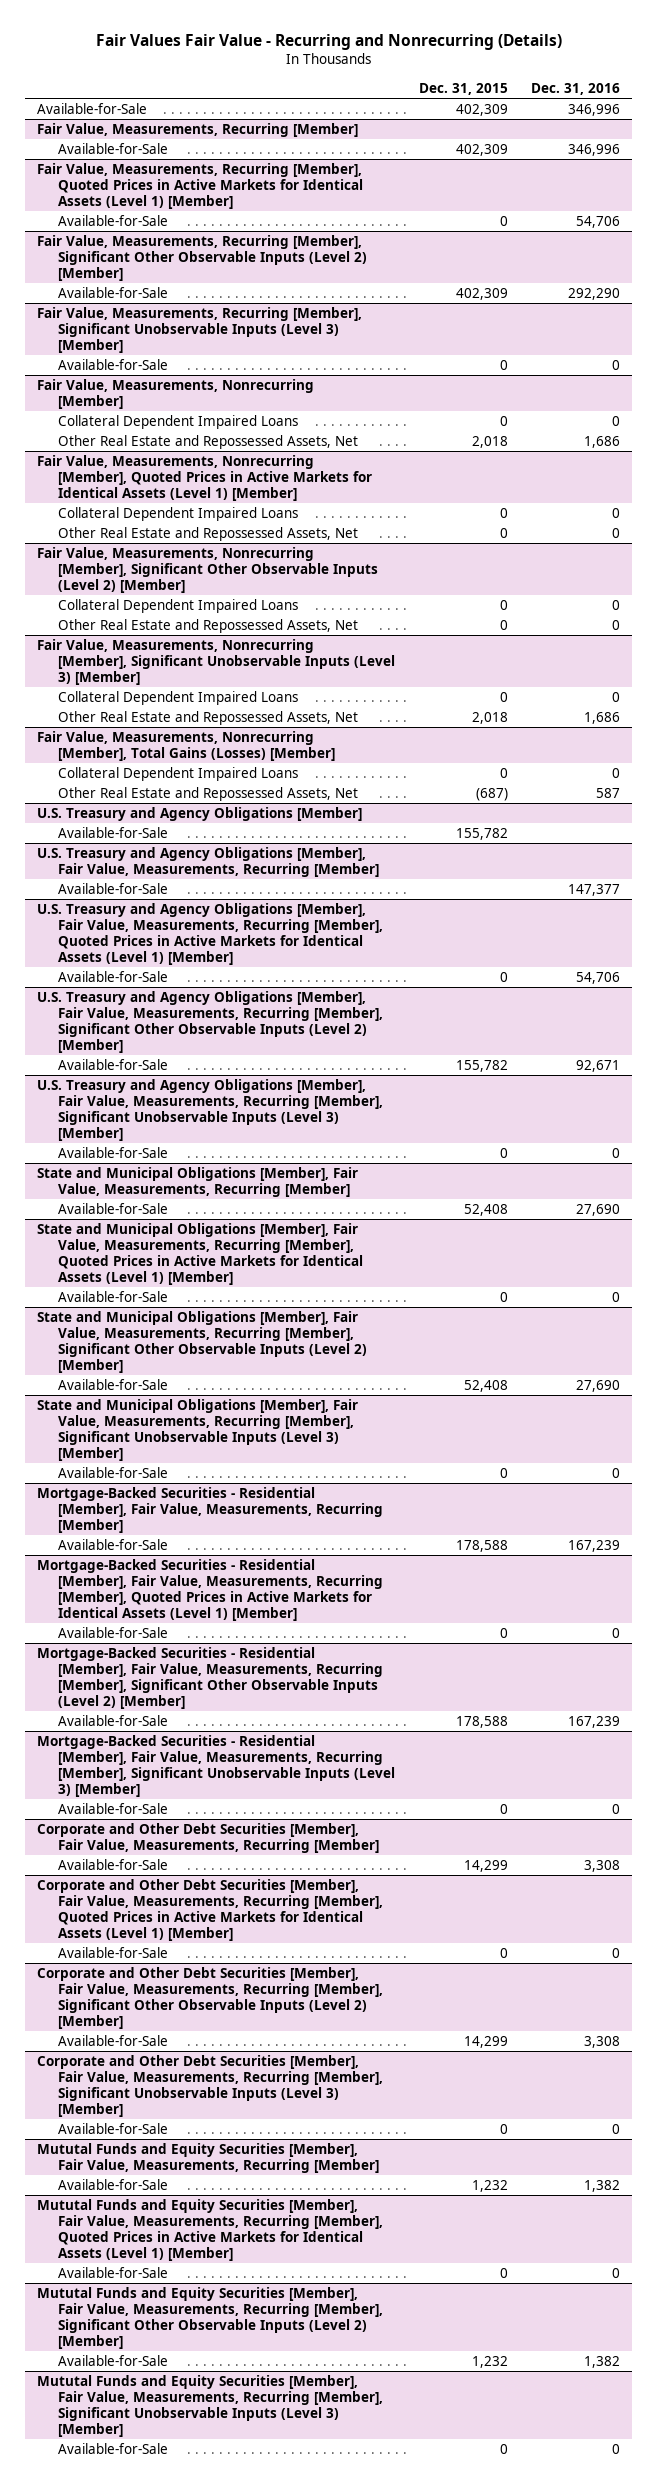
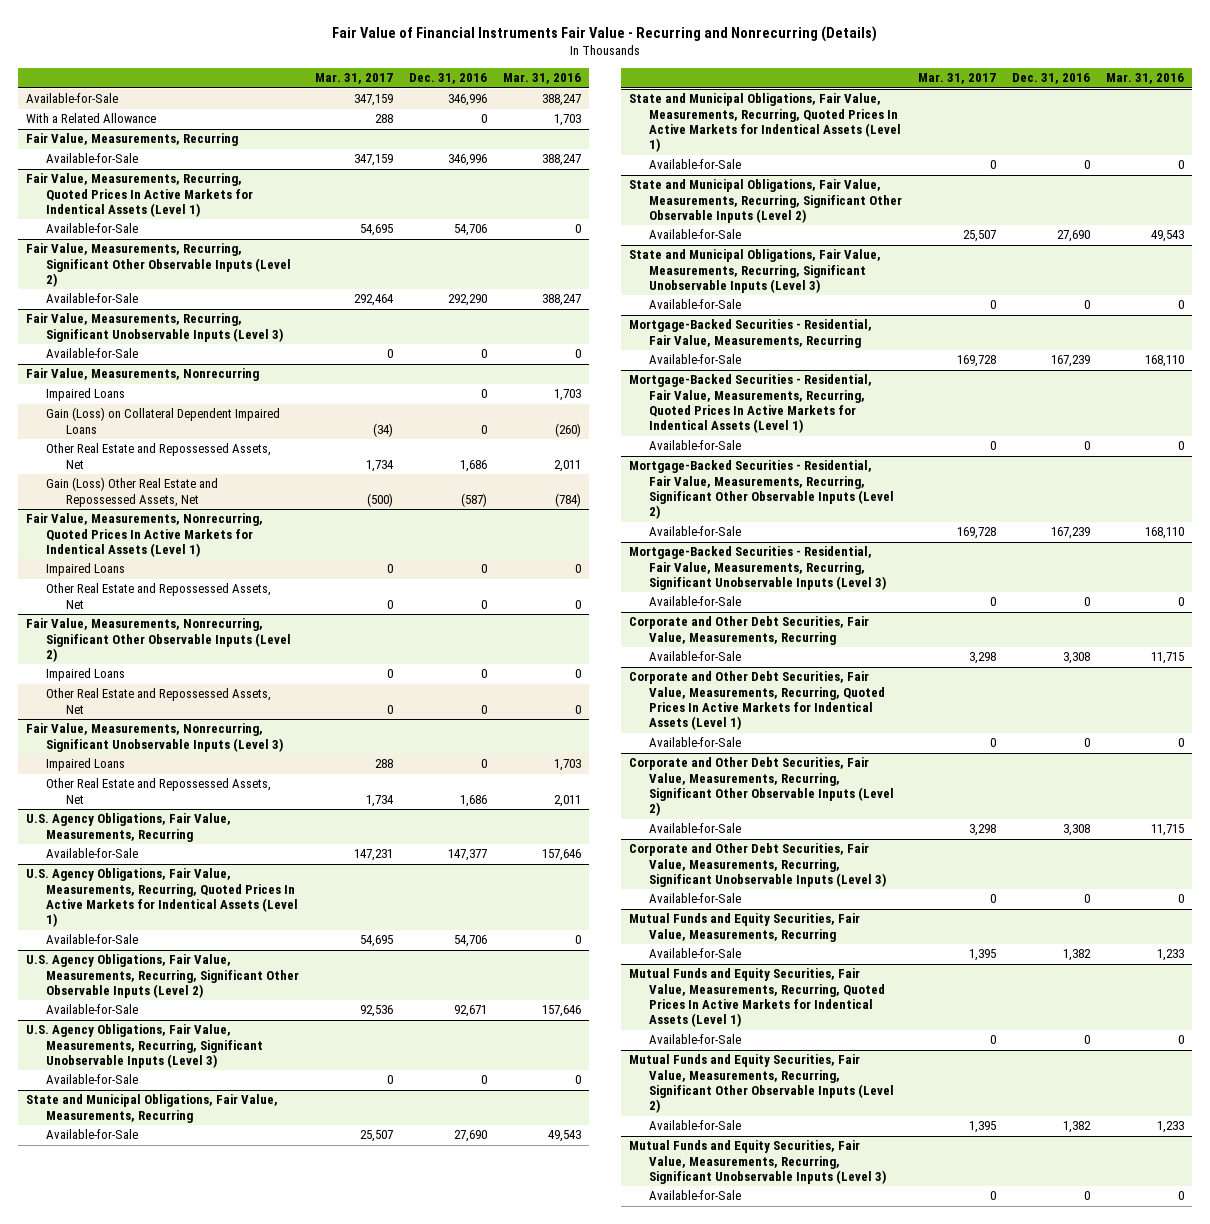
- Fair Values Fair Value - Recurring and Nonrecurring (Details)
+ Fair Value of Financial Instruments Fair Value - Recurring and Nonrecurring (Details)
- | Dec. 31, 2015 | Dec. 31, 2016
+ | Mar. 31, 2017 | Dec. 31, 2016 | Mar. 31, 2016
- Fair Value, Measurements, Recurring [Member]
+ With a Related Allowance | 288 | 0 | 1,703
+ Fair Value, Measurements, Recurring
- Fair Value, Measurements, Recurring [Member], Quoted Prices in Active Markets for Identical Assets (Level 1) [Member]
+ Fair Value, Measurements, Recurring, Quoted Prices In Active Markets for Indentical Assets (Level 1)
- Fair Value, Measurements, Recurring [Member], Significant Other Observable Inputs (Level 2) [Member]
+ Fair Value, Measurements, Recurring, Significant Other Observable Inputs (Level 2)
- Fair Value, Measurements, Recurring [Member], Significant Unobservable Inputs (Level 3) [Member]
+ Fair Value, Measurements, Recurring, Significant Unobservable Inputs (Level 3)
- Fair Value, Measurements, Nonrecurring [Member]
- Collateral Dependent Impaired Loans | 0 | 0
+ Fair Value, Measurements, Nonrecurring
+ Impaired Loans | | 0 | 1,703
+ Gain (Loss) on Collateral Dependent Impaired Loans | (34) | 0 | (260)
- Fair Value, Measurements, Nonrecurring [Member], Quoted Prices in Active Markets for Identical Assets (Level 1) [Member]
- Collateral Dependent Impaired Loans | 0 | 0
+ Gain (Loss) Other Real Estate and Repossessed Assets, Net | (500) | (587) | (784)
+ Fair Value, Measurements, Nonrecurring, Quoted Prices In Active Markets for Indentical Assets (Level 1)
+ Impaired Loans | 0 | 0 | 0
- Fair Value, Measurements, Nonrecurring [Member], Significant Other Observable Inputs (Level 2) [Member]
- Collateral Dependent Impaired Loans | 0 | 0
+ Fair Value, Measurements, Nonrecurring, Significant Other Observable Inputs (Level 2)
+ Impaired Loans | 0 | 0 | 0
- Fair Value, Measurements, Nonrecurring [Member], Significant Unobservable Inputs (Level 3) [Member]
- Collateral Dependent Impaired Loans | 0 | 0
+ Fair Value, Measurements, Nonrecurring, Significant Unobservable Inputs (Level 3)
+ Impaired Loans | 288 | 0 | 1,703
- Fair Value, Measurements, Nonrecurring [Member], Total Gains (Losses) [Member]
- Collateral Dependent Impaired Loans | 0 | 0
- Other Real Estate and Repossessed Assets, Net | (687) | 587
- U.S. Treasury and Agency Obligations [Member]
- Available-for-Sale | 155,782 |
- U.S. Treasury and Agency Obligations [Member], Fair Value, Measurements, Recurring [Member]
+ U.S. Agency Obligations, Fair Value, Measurements, Recurring
- U.S. Treasury and Agency Obligations [Member], Fair Value, Measurements, Recurring [Member], Quoted Prices in Active Markets for Identical Assets (Level 1) [Member]
+ U.S. Agency Obligations, Fair Value, Measurements, Recurring, Quoted Prices In Active Markets for Indentical Assets (Level 1)
- U.S. Treasury and Agency Obligations [Member], Fair Value, Measurements, Recurring [Member], Significant Other Observable Inputs (Level 2) [Member]
+ U.S. Agency Obligations, Fair Value, Measurements, Recurring, Significant Other Observable Inputs (Level 2)
- U.S. Treasury and Agency Obligations [Member], Fair Value, Measurements, Recurring [Member], Significant Unobservable Inputs (Level 3) [Member]
+ U.S. Agency Obligations, Fair Value, Measurements, Recurring, Significant Unobservable Inputs (Level 3)
- State and Municipal Obligations [Member], Fair Value, Measurements, Recurring [Member]
+ State and Municipal Obligations, Fair Value, Measurements, Recurring
- State and Municipal Obligations [Member], Fair Value, Measurements, Recurring [Member], Quoted Prices in Active Markets for Identical Assets (Level 1) [Member]
+ State and Municipal Obligations, Fair Value, Measurements, Recurring, Quoted Prices In Active Markets for Indentical Assets (Level 1)
- State and Municipal Obligations [Member], Fair Value, Measurements, Recurring [Member], Significant Other Observable Inputs (Level 2) [Member]
+ State and Municipal Obligations, Fair Value, Measurements, Recurring, Significant Other Observable Inputs (Level 2)
- State and Municipal Obligations [Member], Fair Value, Measurements, Recurring [Member], Significant Unobservable Inputs (Level 3) [Member]
+ State and Municipal Obligations, Fair Value, Measurements, Recurring, Significant Unobservable Inputs (Level 3)
- Mortgage-Backed Securities - Residential [Member], Fair Value, Measurements, Recurring [Member]
+ Mortgage-Backed Securities - Residential, Fair Value, Measurements, Recurring
- Mortgage-Backed Securities - Residential [Member], Fair Value, Measurements, Recurring [Member], Quoted Prices in Active Markets for Identical Assets (Level 1) [Member]
+ Mortgage-Backed Securities - Residential, Fair Value, Measurements, Recurring, Quoted Prices In Active Markets for Indentical Assets (Level 1)
- Mortgage-Backed Securities - Residential [Member], Fair Value, Measurements, Recurring [Member], Significant Other Observable Inputs (Level 2) [Member]
+ Mortgage-Backed Securities - Residential, Fair Value, Measurements, Recurring, Significant Other Observable Inputs (Level 2)
- Mortgage-Backed Securities - Residential [Member], Fair Value, Measurements, Recurring [Member], Significant Unobservable Inputs (Level 3) [Member]
+ Mortgage-Backed Securities - Residential, Fair Value, Measurements, Recurring, Significant Unobservable Inputs (Level 3)
- Corporate and Other Debt Securities [Member], Fair Value, Measurements, Recurring [Member]
+ Corporate and Other Debt Securities, Fair Value, Measurements, Recurring
- Corporate and Other Debt Securities [Member], Fair Value, Measurements, Recurring [Member], Quoted Prices in Active Markets for Identical Assets (Level 1) [Member]
+ Corporate and Other Debt Securities, Fair Value, Measurements, Recurring, Quoted Prices In Active Markets for Indentical Assets (Level 1)
- Corporate and Other Debt Securities [Member], Fair Value, Measurements, Recurring [Member], Significant Other Observable Inputs (Level 2) [Member]
+ Corporate and Other Debt Securities, Fair Value, Measurements, Recurring, Significant Other Observable Inputs (Level 2)
- Corporate and Other Debt Securities [Member], Fair Value, Measurements, Recurring [Member], Significant Unobservable Inputs (Level 3) [Member]
+ Corporate and Other Debt Securities, Fair Value, Measurements, Recurring, Significant Unobservable Inputs (Level 3)
- Mututal Funds and Equity Securities [Member], Fair Value, Measurements, Recurring [Member]
+ Mutual Funds and Equity Securities, Fair Value, Measurements, Recurring
- Mututal Funds and Equity Securities [Member], Fair Value, Measurements, Recurring [Member], Quoted Prices in Active Markets for Identical Assets (Level 1) [Member]
+ Mutual Funds and Equity Securities, Fair Value, Measurements, Recurring, Quoted Prices In Active Markets for Indentical Assets (Level 1)
- Mututal Funds and Equity Securities [Member], Fair Value, Measurements, Recurring [Member], Significant Other Observable Inputs (Level 2) [Member]
+ Mutual Funds and Equity Securities, Fair Value, Measurements, Recurring, Significant Other Observable Inputs (Level 2)
- Mututal Funds and Equity Securities [Member], Fair Value, Measurements, Recurring [Member], Significant Unobservable Inputs (Level 3) [Member]
+ Mutual Funds and Equity Securities, Fair Value, Measurements, Recurring, Significant Unobservable Inputs (Level 3)

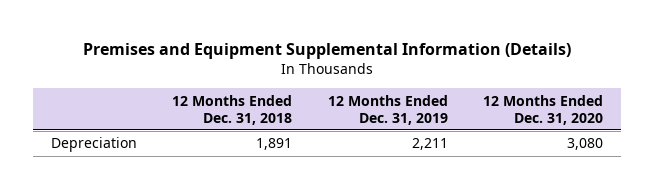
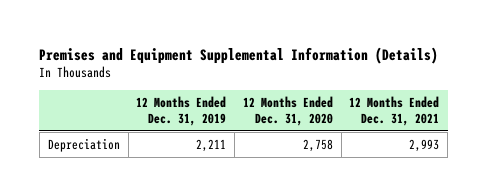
- | 12 Months Ended Dec. 31, 2018 | 12 Months Ended Dec. 31, 2019 | 12 Months Ended Dec. 31, 2020
+ | 12 Months Ended Dec. 31, 2019 | 12 Months Ended Dec. 31, 2020 | 12 Months Ended Dec. 31, 2021
- Depreciation | 1,891 | 2,211 | 3,080
+ Depreciation | 2,211 | 2,758 | 2,993

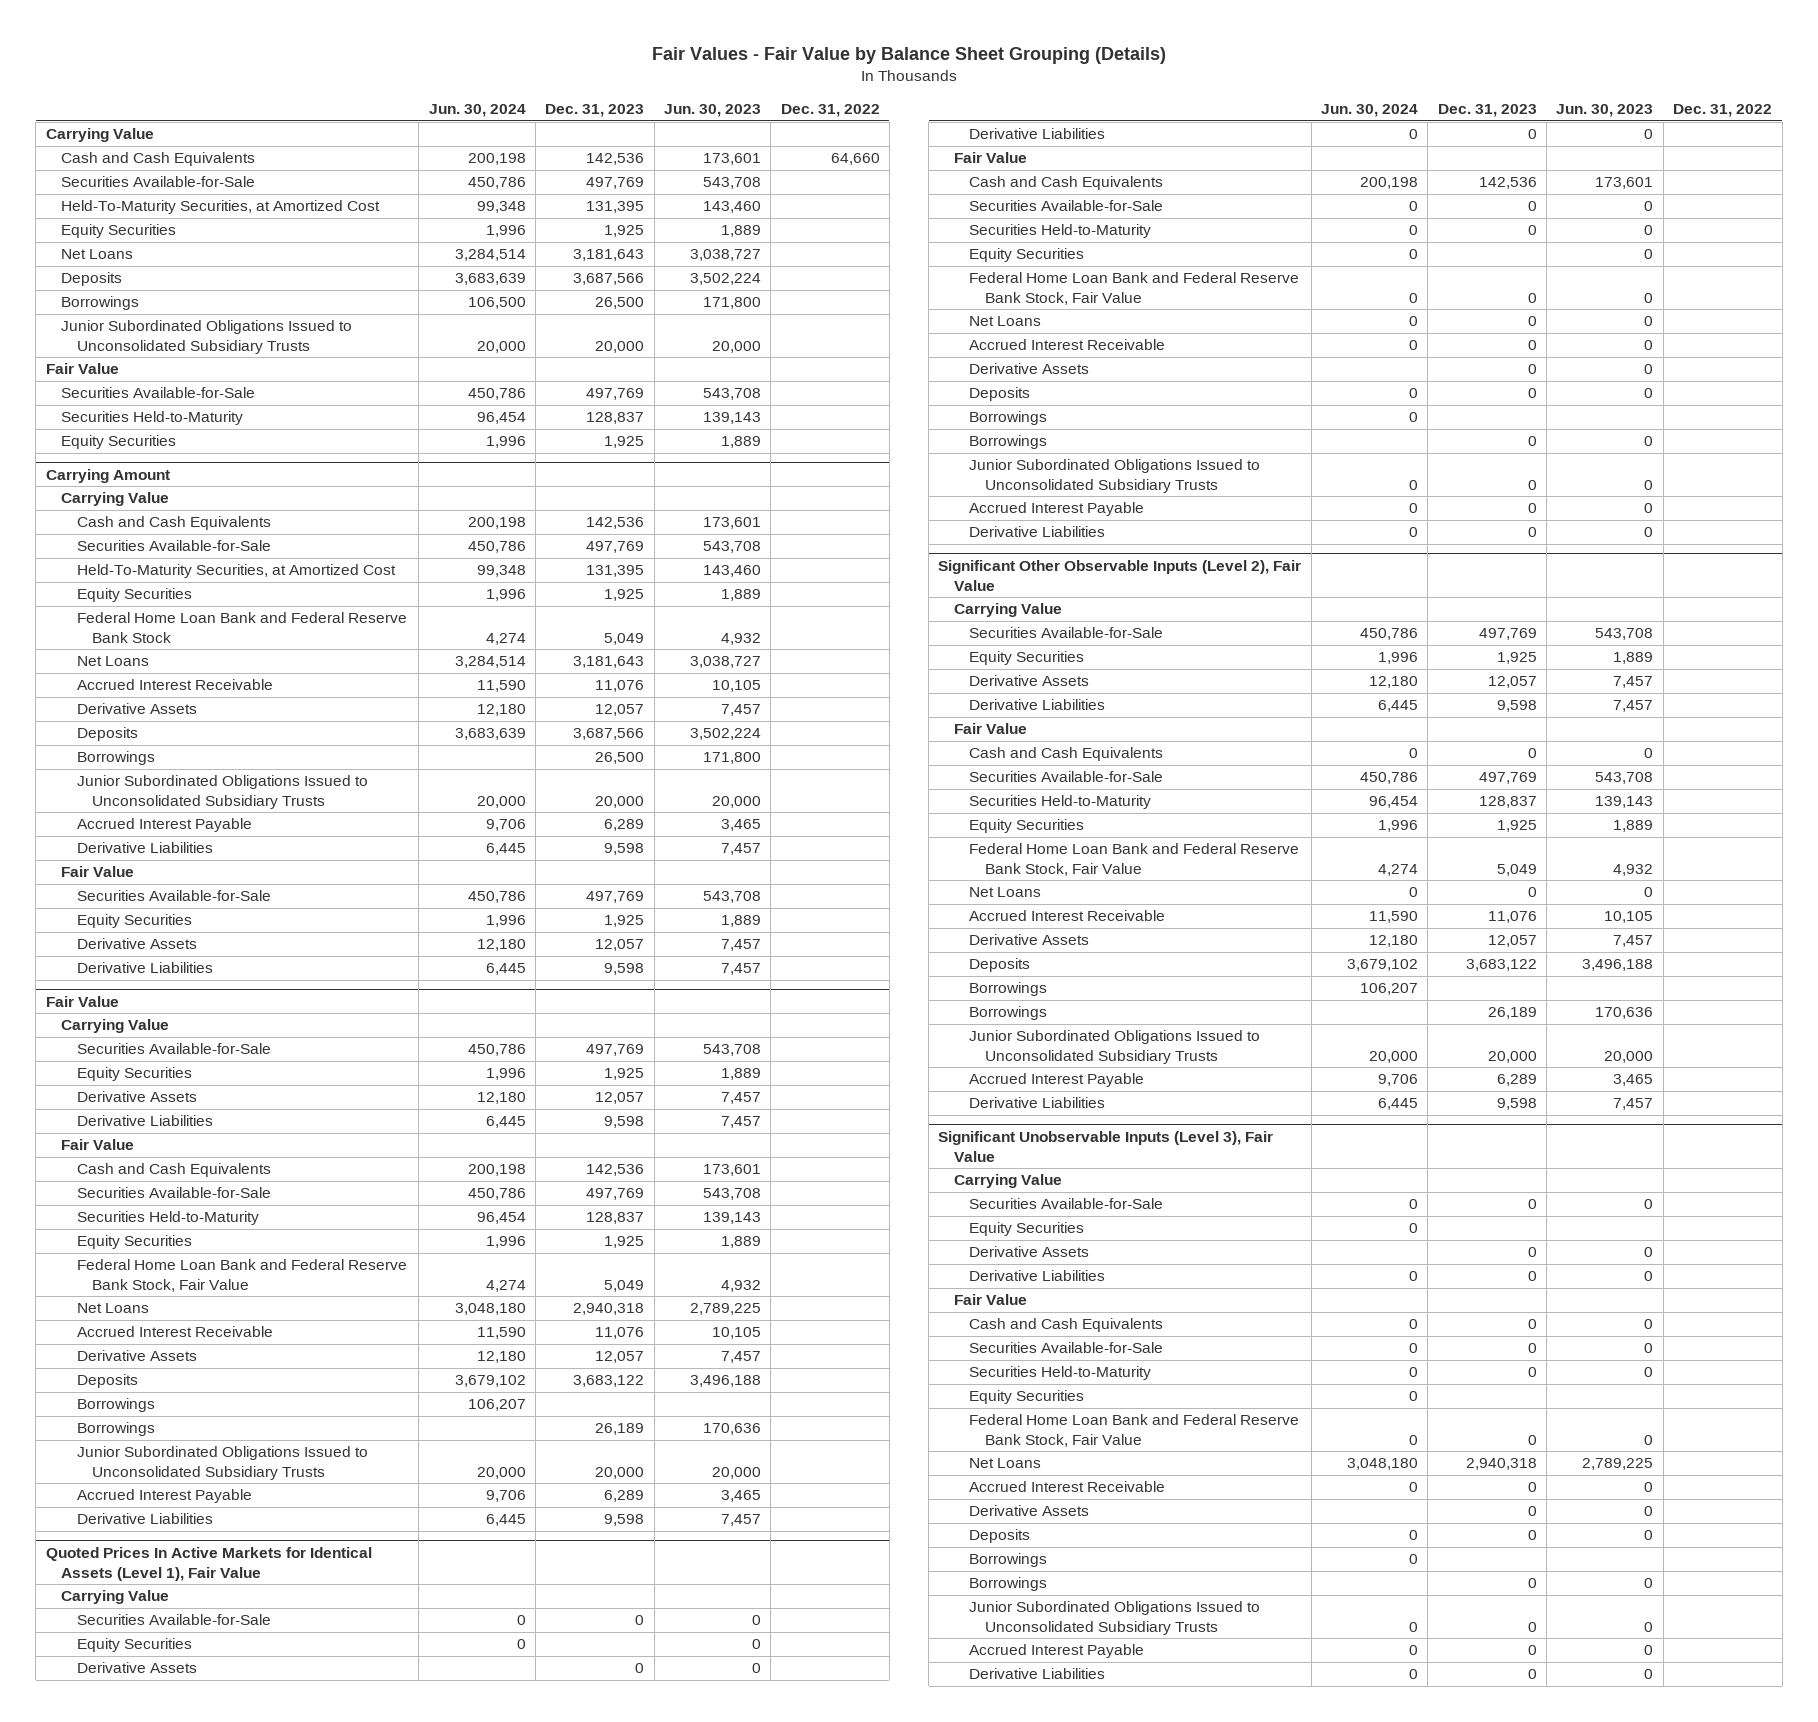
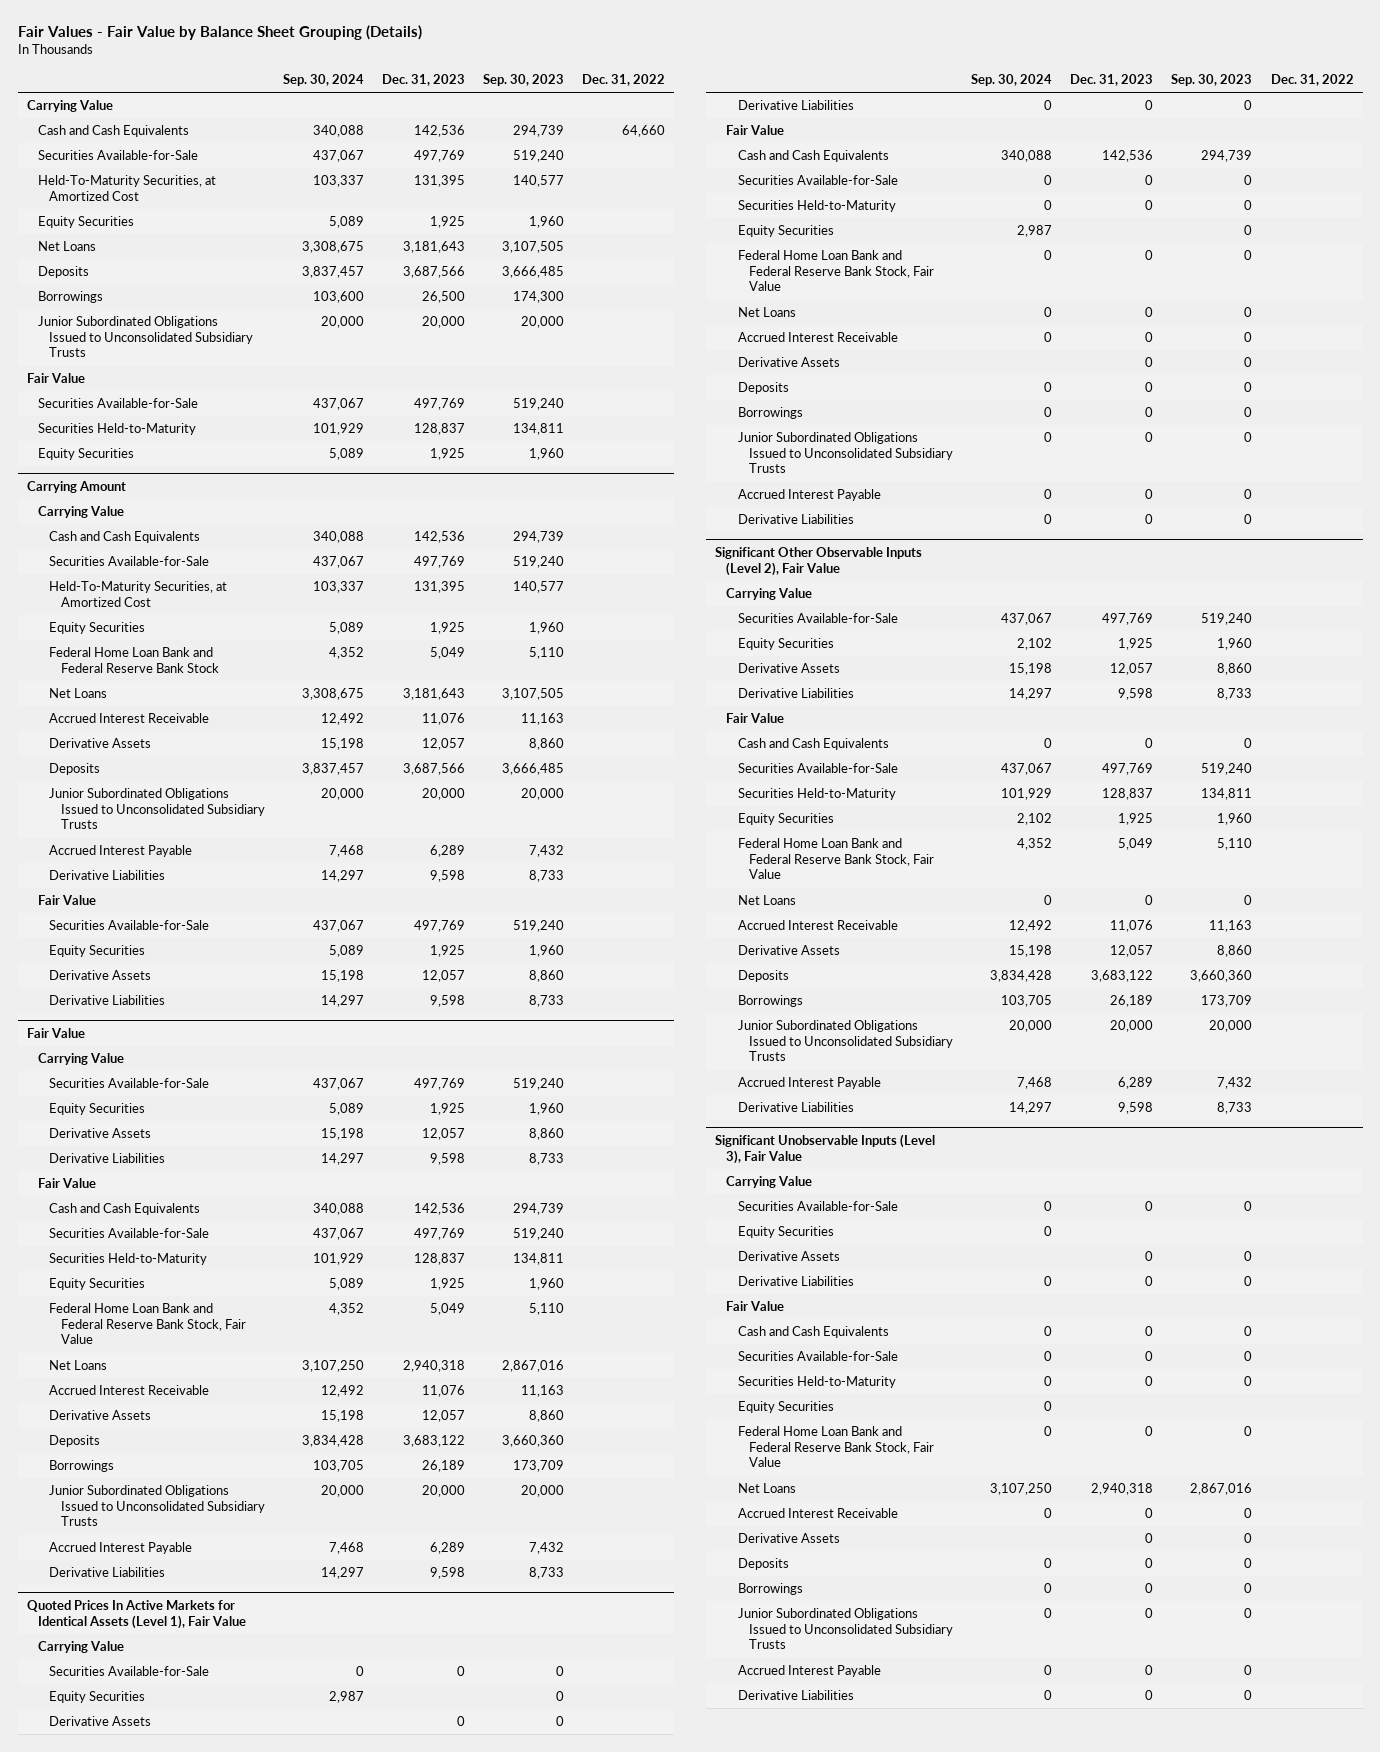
- | Jun. 30, 2024 | Dec. 31, 2023 | Jun. 30, 2023 | Dec. 31, 2022
+ | Sep. 30, 2024 | Dec. 31, 2023 | Sep. 30, 2023 | Dec. 31, 2022
@ Carrying Amount
- Borrowings | | 26,500 | 171,800 |
@ Fair Value
- Borrowings | 106,207 | | |
@ Quoted Prices In Active Markets for Identical Assets (Level 1), Fair Value
- Borrowings | 0 | | |
@ Significant Other Observable Inputs (Level 2), Fair Value
- Borrowings | 106,207 | | |
@ Significant Unobservable Inputs (Level 3), Fair Value
- Borrowings | 0 | | |

